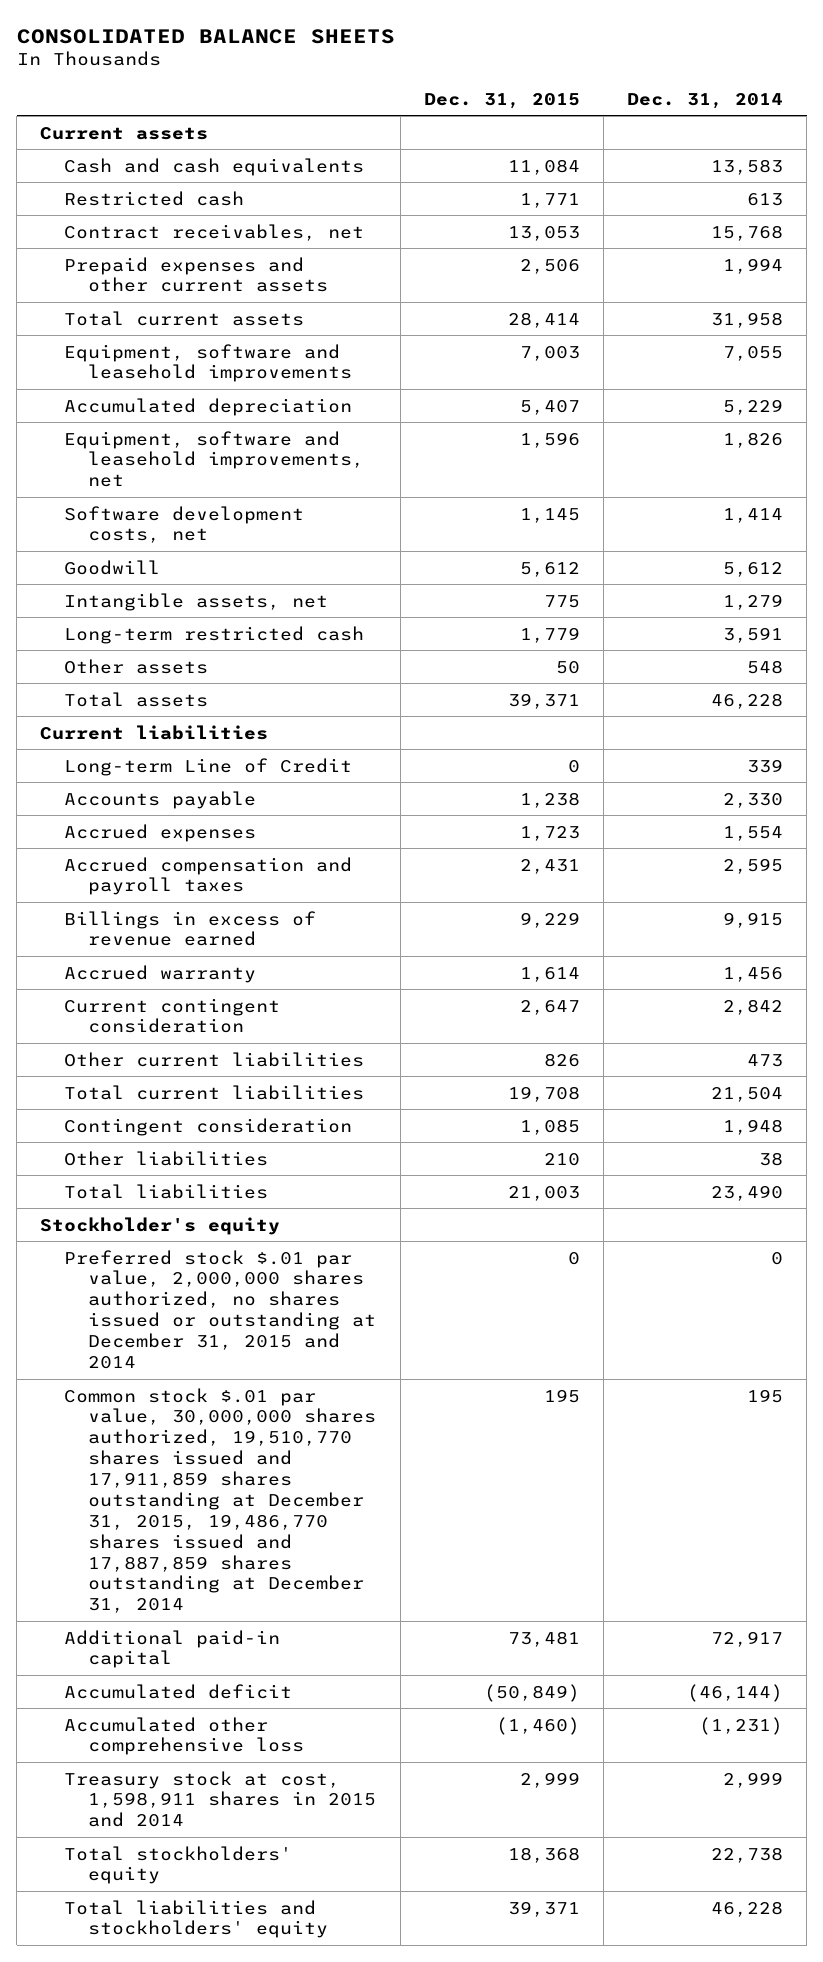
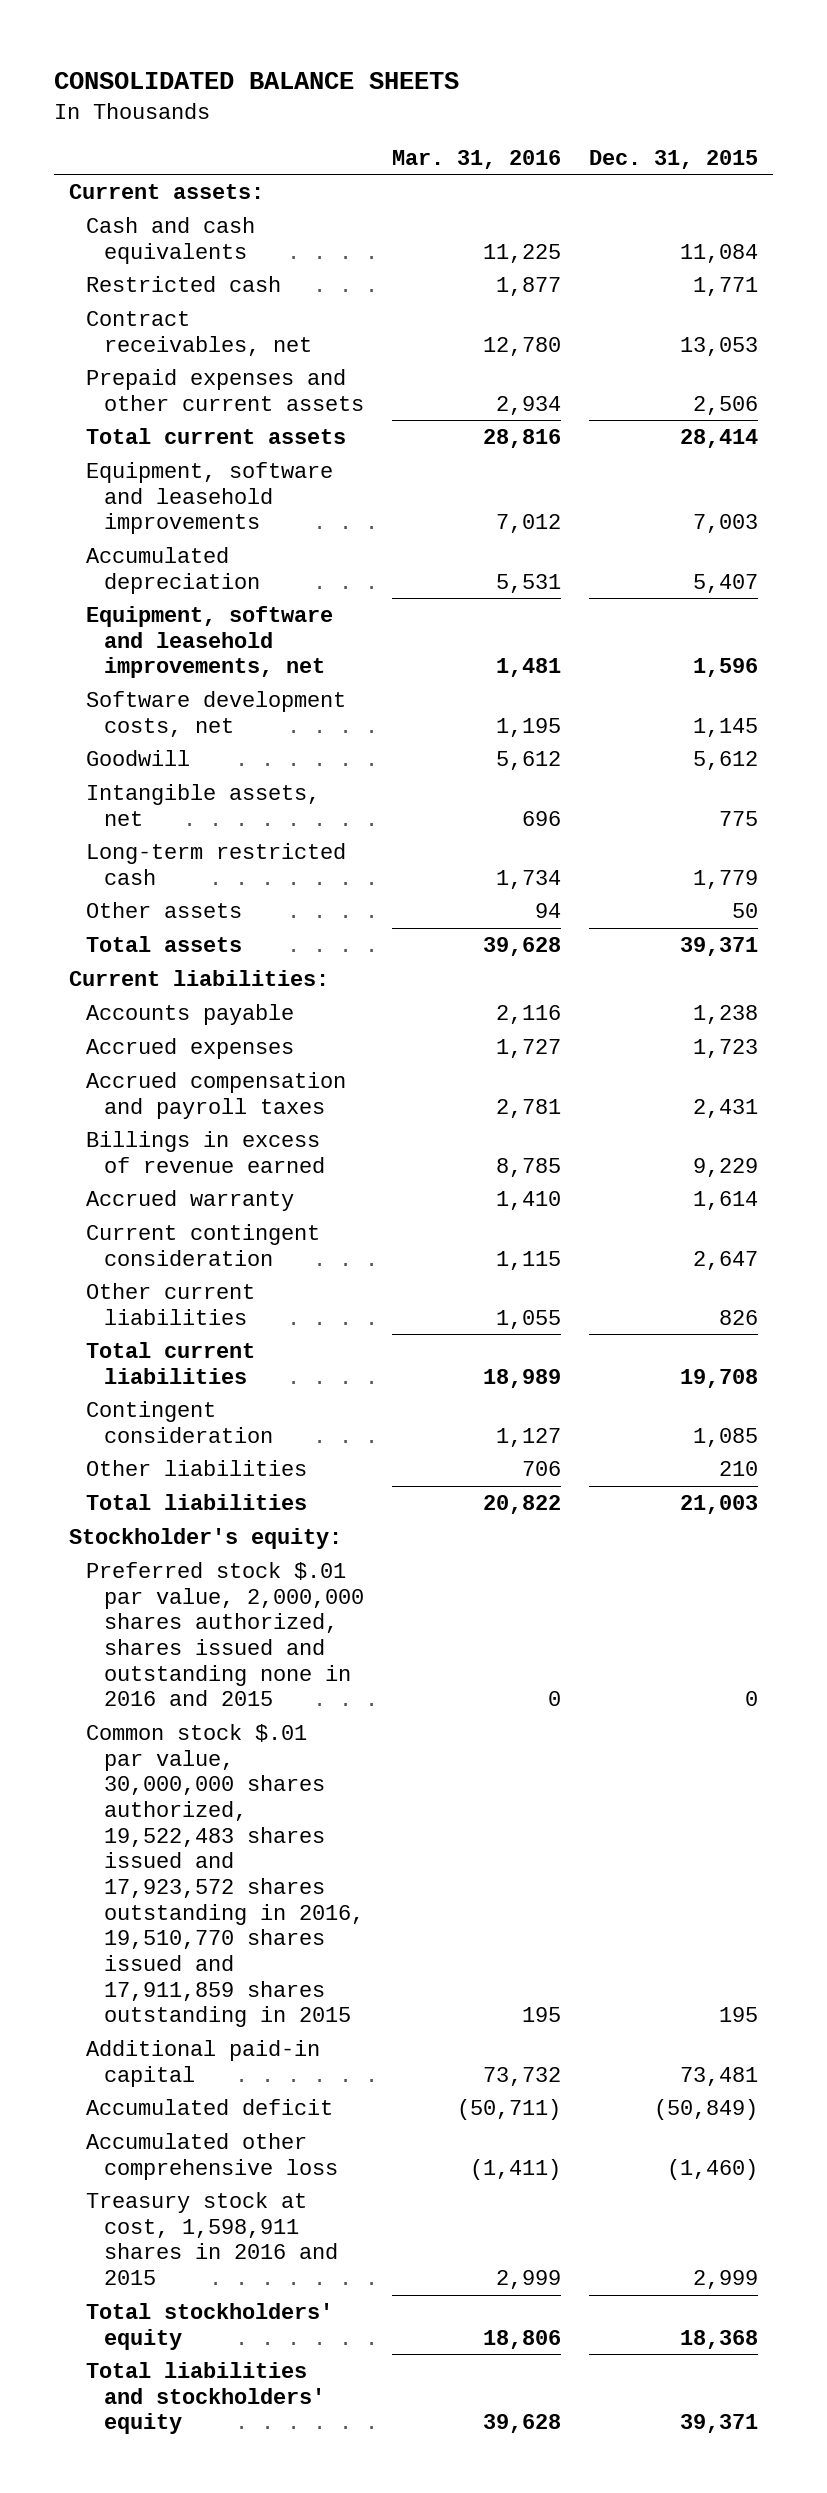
- | Dec. 31, 2015 | Dec. 31, 2014
+ | Mar. 31, 2016 | Dec. 31, 2015
- Current assets
+ Current assets:
- Current liabilities
- Long-term Line of Credit | 0 | 339
+ Current liabilities:
- Stockholder's equity
- Preferred stock $.01 par value, 2,000,000 shares authorized, no shares issued or outstanding at December 31, 2015 and 2014 | 0 | 0
- Common stock $.01 par value, 30,000,000 shares authorized, 19,510,770 shares issued and 17,911,859 shares outstanding at December 31, 2015, 19,486,770 shares issued and 17,887,859 shares outstanding at December 31, 2014 | 195 | 195
+ Stockholder's equity:
+ Preferred stock $.01 par value, 2,000,000 shares authorized, shares issued and outstanding none in 2016 and 2015 | 0 | 0
+ Common stock $.01 par value, 30,000,000 shares authorized, 19,522,483 shares issued and 17,923,572 shares outstanding in 2016, 19,510,770 shares issued and 17,911,859 shares outstanding in 2015 | 195 | 195
- Treasury stock at cost, 1,598,911 shares in 2015 and 2014 | 2,999 | 2,999
+ Treasury stock at cost, 1,598,911 shares in 2016 and 2015 | 2,999 | 2,999

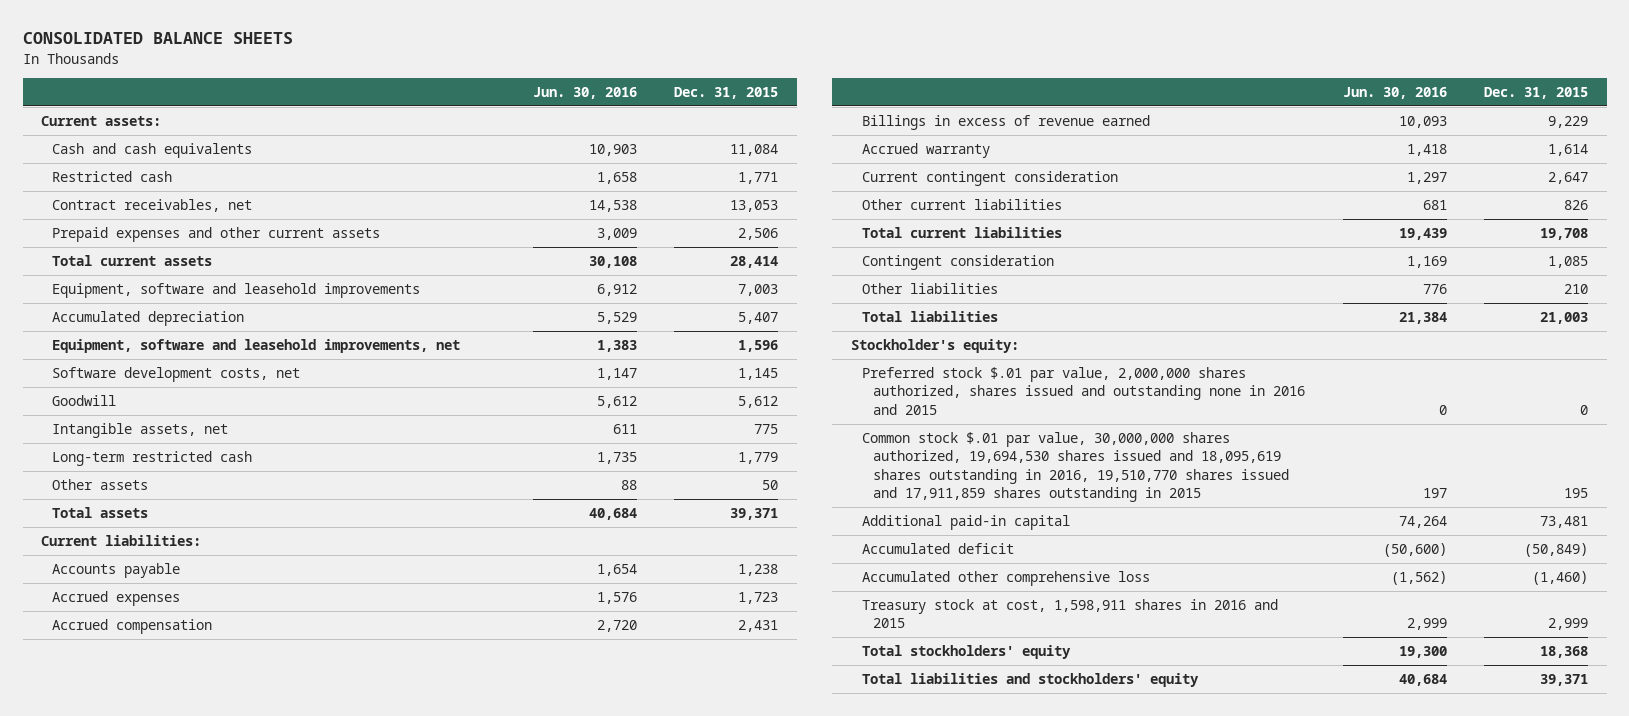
- | Mar. 31, 2016 | Dec. 31, 2015
+ | Jun. 30, 2016 | Dec. 31, 2015
- Accrued compensation and payroll taxes | 2,781 | 2,431
+ Accrued compensation | 2,720 | 2,431
- Common stock $.01 par value, 30,000,000 shares authorized, 19,522,483 shares issued and 17,923,572 shares outstanding in 2016, 19,510,770 shares issued and 17,911,859 shares outstanding in 2015 | 195 | 195
+ Common stock $.01 par value, 30,000,000 shares authorized, 19,694,530 shares issued and 18,095,619 shares outstanding in 2016, 19,510,770 shares issued and 17,911,859 shares outstanding in 2015 | 197 | 195

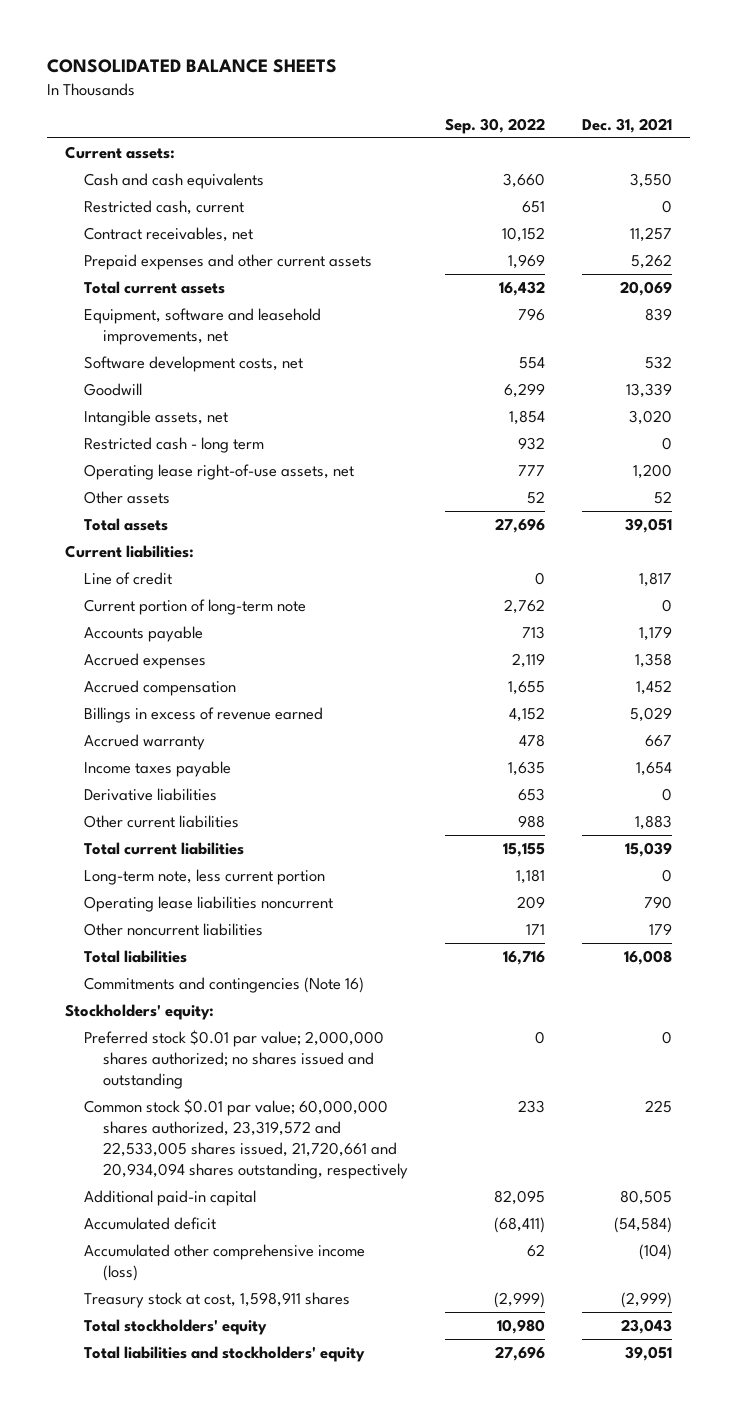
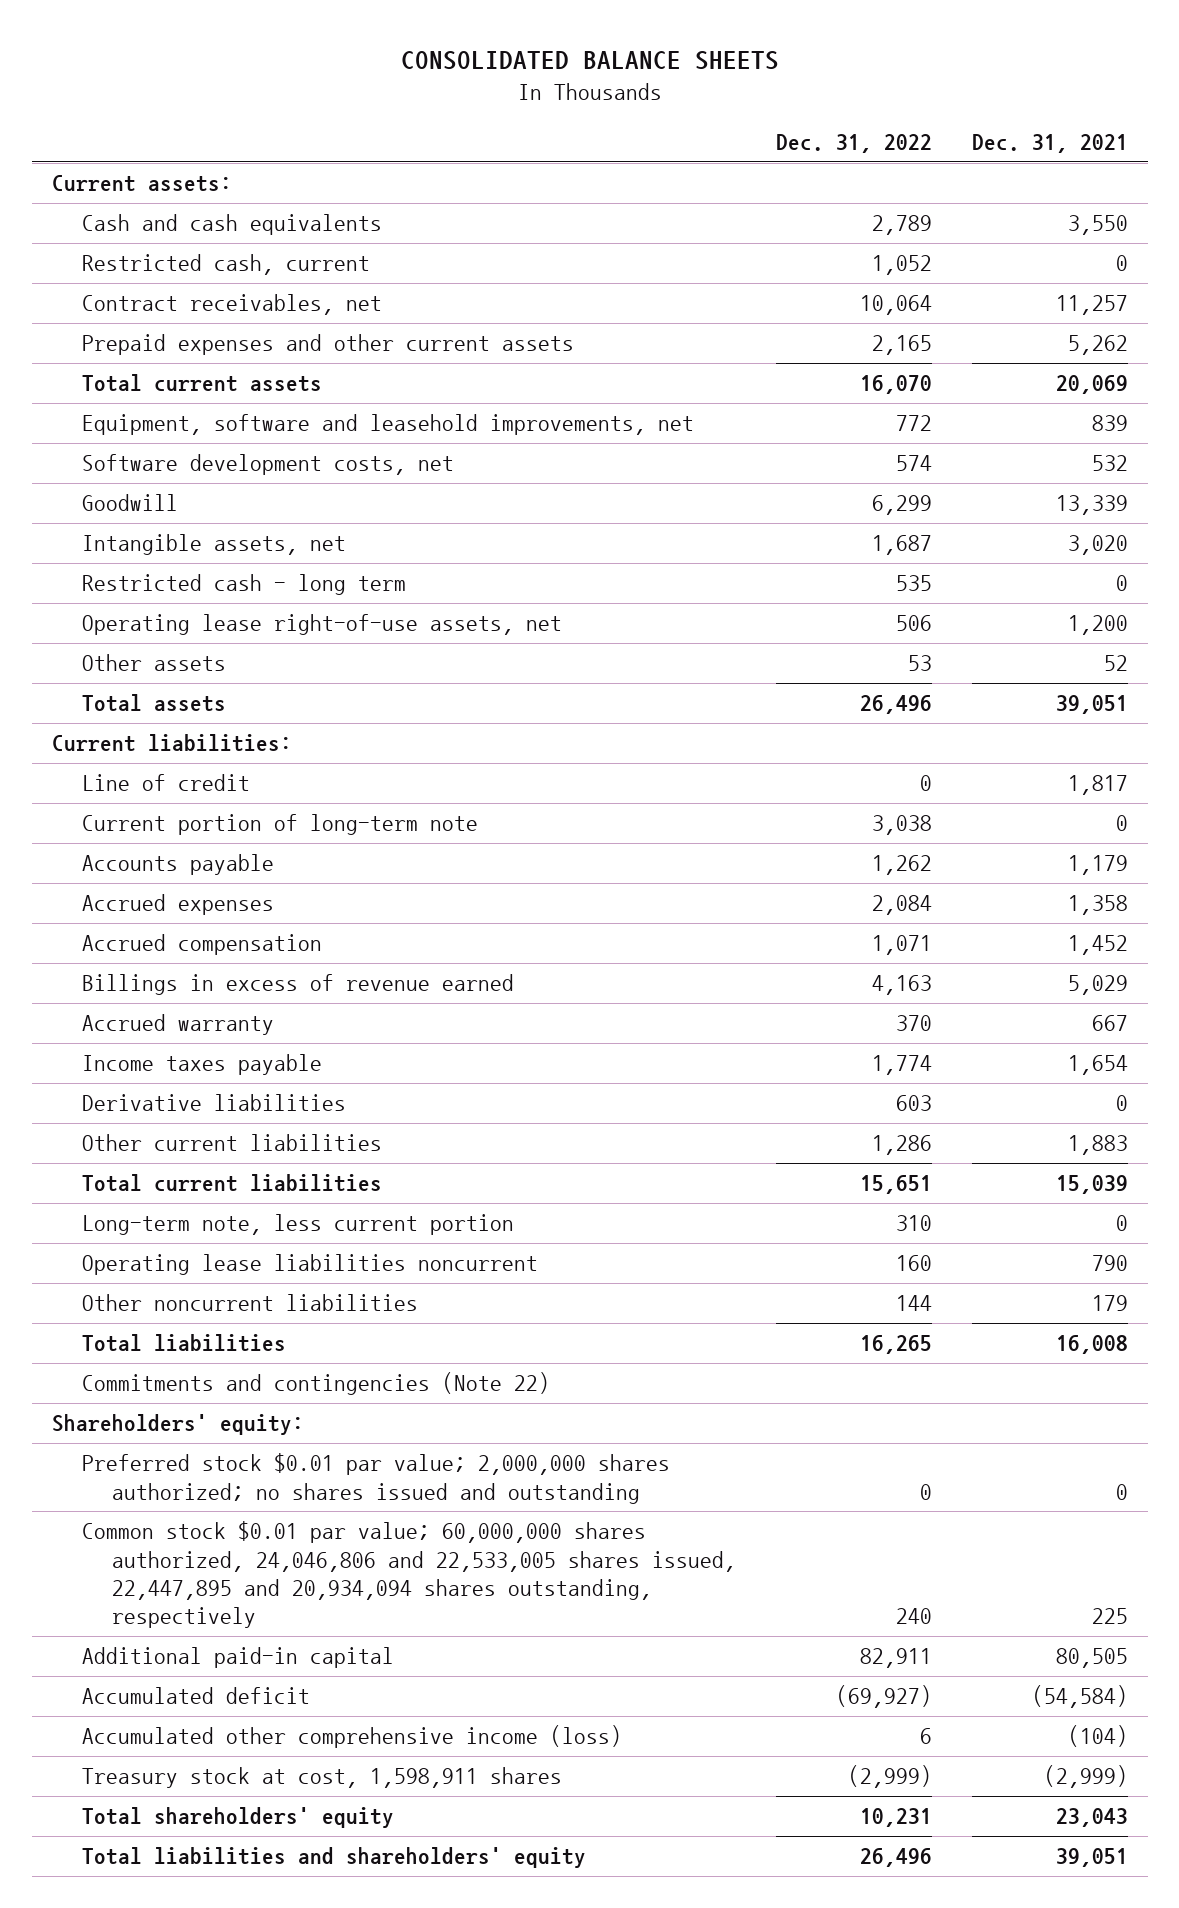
- | Sep. 30, 2022 | Dec. 31, 2021
+ | Dec. 31, 2022 | Dec. 31, 2021
- Commitments and contingencies (Note 16)
- Stockholders' equity:
+ Commitments and contingencies (Note 22)
+ Shareholders' equity:
- Common stock $0.01 par value; 60,000,000 shares authorized, 23,319,572 and 22,533,005 shares issued, 21,720,661 and 20,934,094 shares outstanding, respectively | 233 | 225
+ Common stock $0.01 par value; 60,000,000 shares authorized, 24,046,806 and 22,533,005 shares issued, 22,447,895 and 20,934,094 shares outstanding, respectively | 240 | 225
- Total stockholders' equity | 10,980 | 23,043
- Total liabilities and stockholders' equity | 27,696 | 39,051
+ Total shareholders' equity | 10,231 | 23,043
+ Total liabilities and shareholders' equity | 26,496 | 39,051

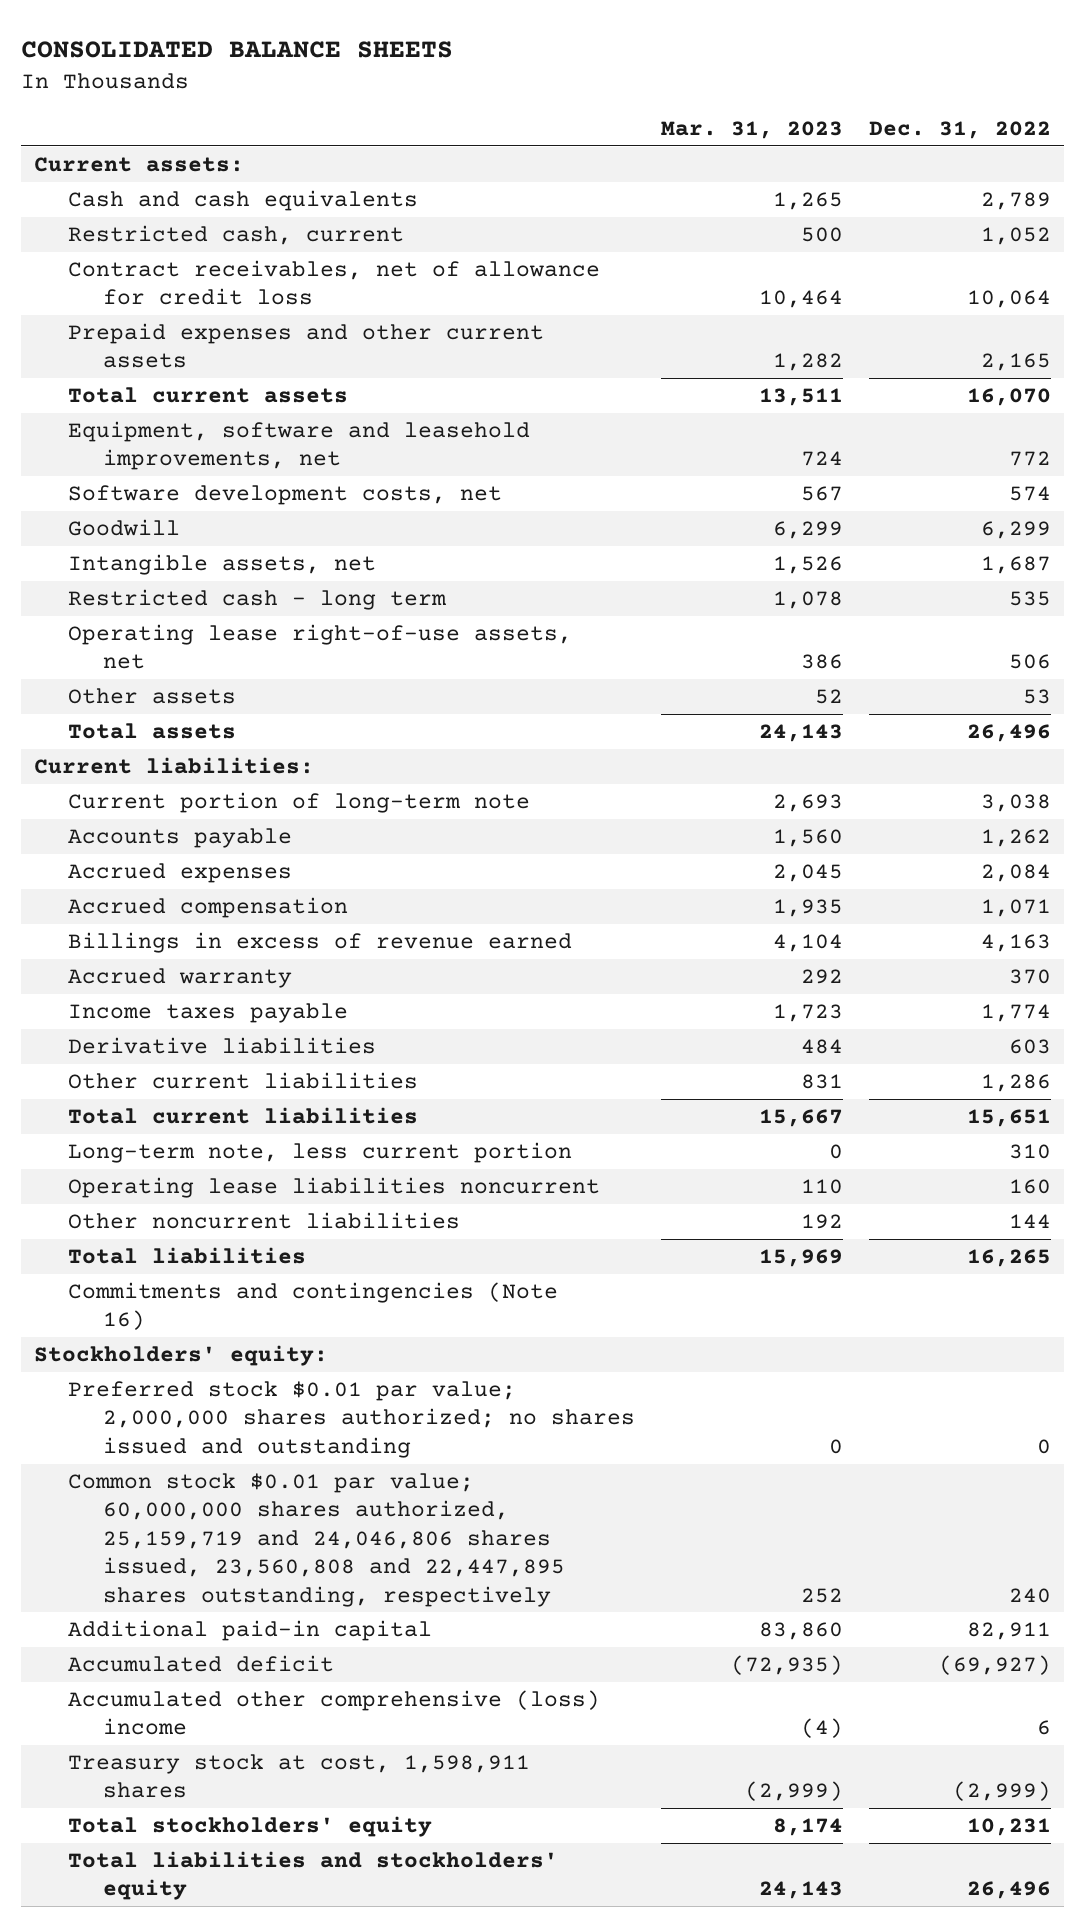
- | Dec. 31, 2022 | Dec. 31, 2021
+ | Mar. 31, 2023 | Dec. 31, 2022
- Contract receivables, net | 10,064 | 11,257
+ Contract receivables, net of allowance for credit loss | 10,464 | 10,064
- Line of credit | 0 | 1,817
- Commitments and contingencies (Note 22)
- Shareholders' equity:
+ Commitments and contingencies (Note 16)
+ Stockholders' equity:
- Common stock $0.01 par value; 60,000,000 shares authorized, 24,046,806 and 22,533,005 shares issued, 22,447,895 and 20,934,094 shares outstanding, respectively | 240 | 225
+ Common stock $0.01 par value; 60,000,000 shares authorized, 25,159,719 and 24,046,806 shares issued, 23,560,808 and 22,447,895 shares outstanding, respectively | 252 | 240
- Accumulated other comprehensive income (loss) | 6 | (104)
+ Accumulated other comprehensive (loss) income | (4) | 6
- Total shareholders' equity | 10,231 | 23,043
- Total liabilities and shareholders' equity | 26,496 | 39,051
+ Total stockholders' equity | 8,174 | 10,231
+ Total liabilities and stockholders' equity | 24,143 | 26,496

